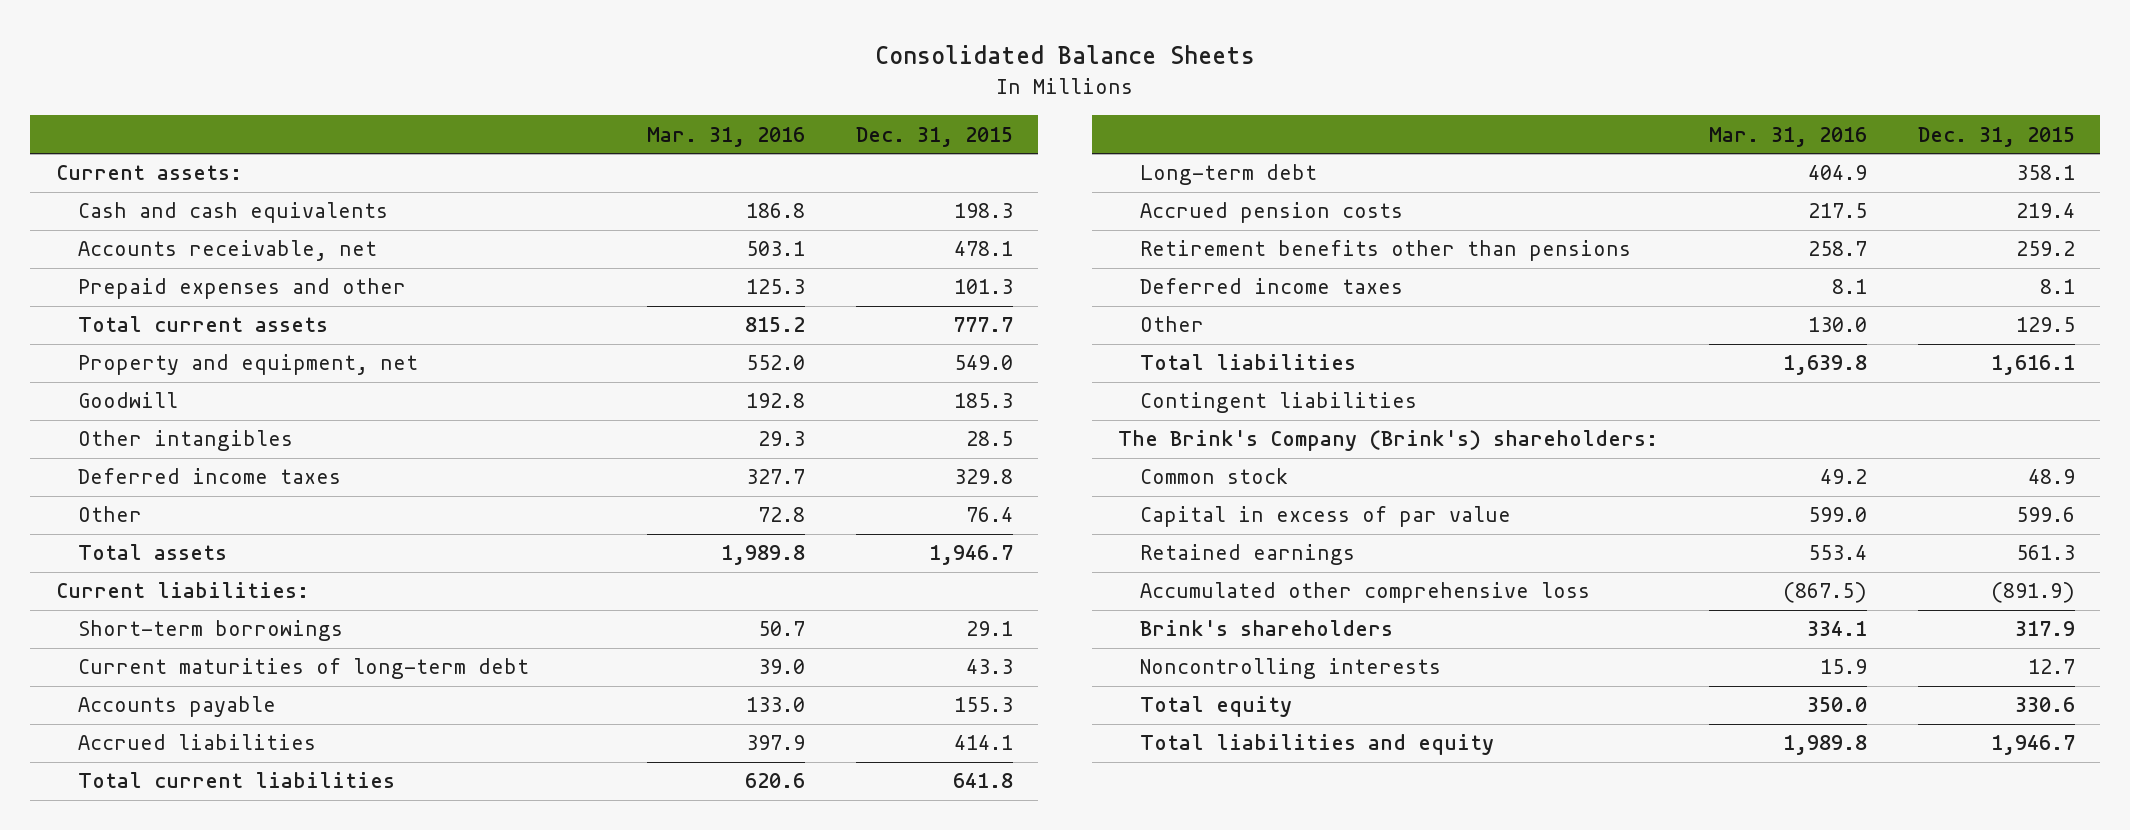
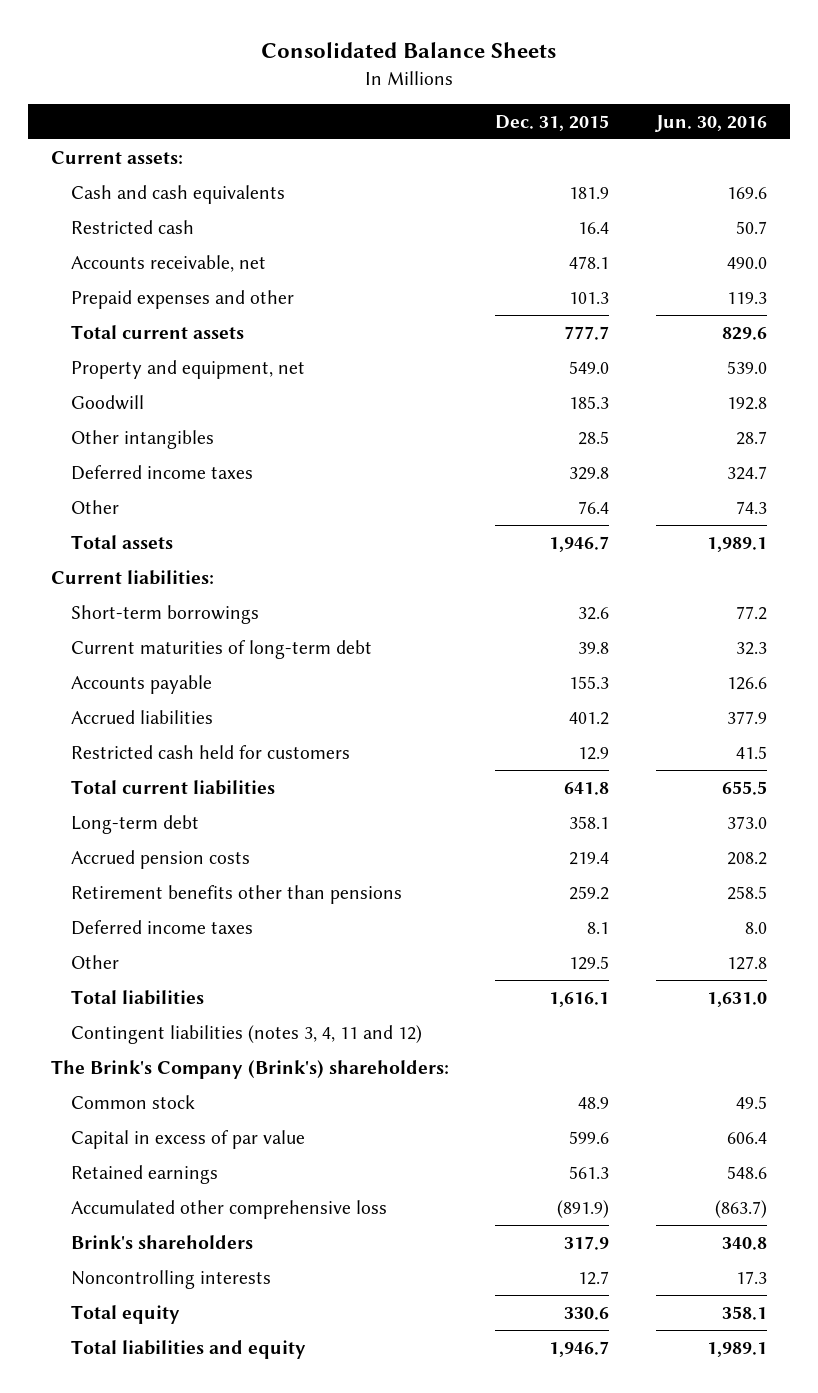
- | Mar. 31, 2016 | Dec. 31, 2015
+ | Dec. 31, 2015 | Jun. 30, 2016
- Cash and cash equivalents | 186.8 | 198.3
+ Cash and cash equivalents | 181.9 | 169.6
+ Restricted cash | 16.4 | 50.7
- Short-term borrowings | 50.7 | 29.1
- Current maturities of long-term debt | 39.0 | 43.3
+ Short-term borrowings | 32.6 | 77.2
+ Current maturities of long-term debt | 39.8 | 32.3
- Accrued liabilities | 397.9 | 414.1
+ Accrued liabilities | 401.2 | 377.9
+ Restricted cash held for customers | 12.9 | 41.5
- Contingent liabilities
+ Contingent liabilities (notes 3, 4, 11 and 12)

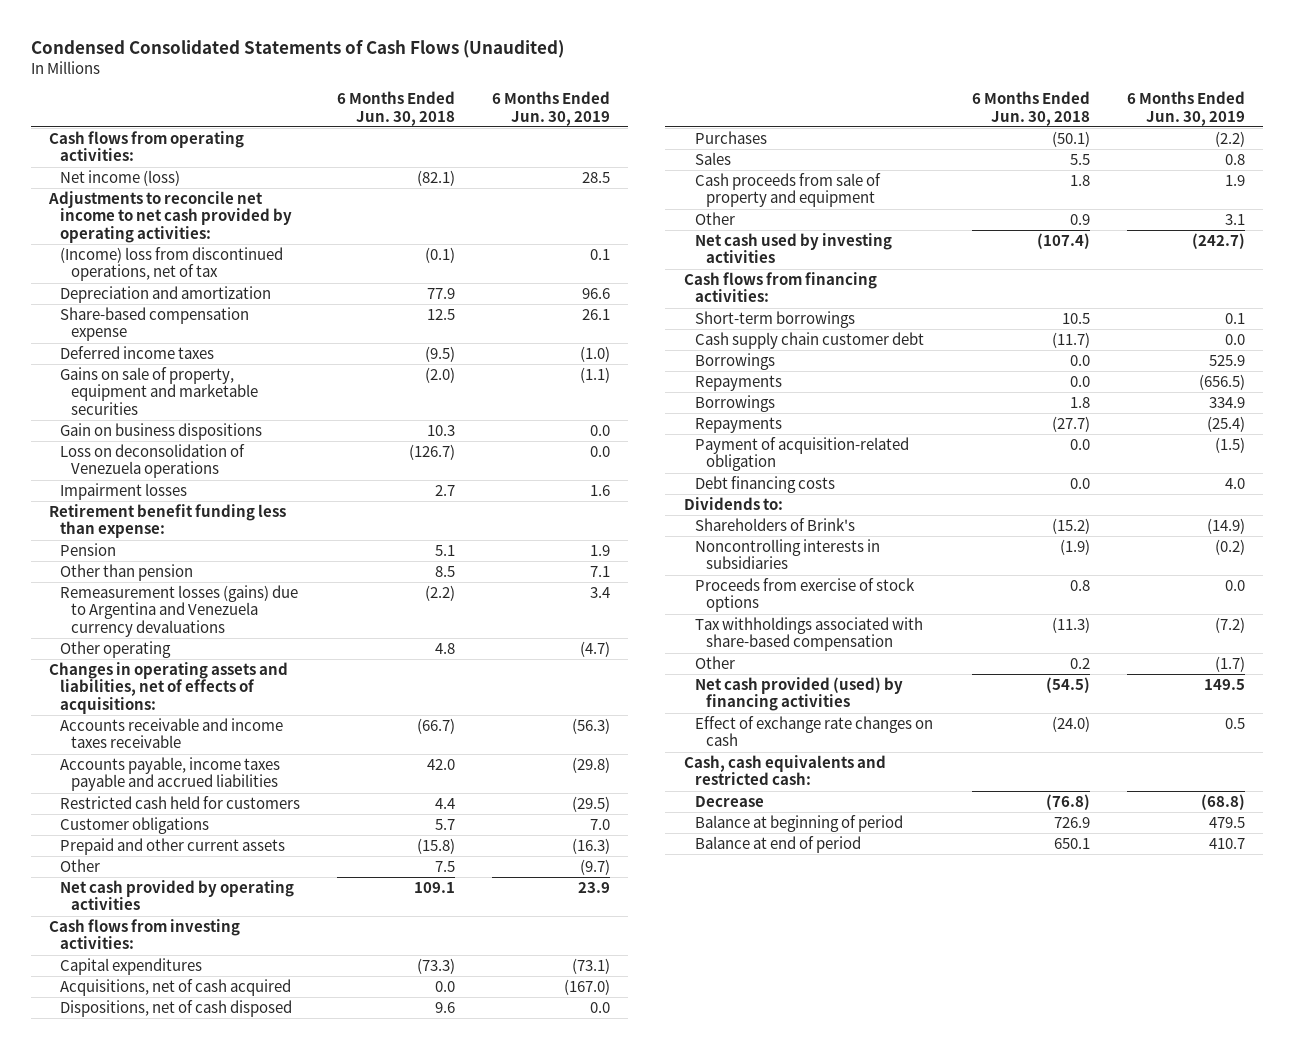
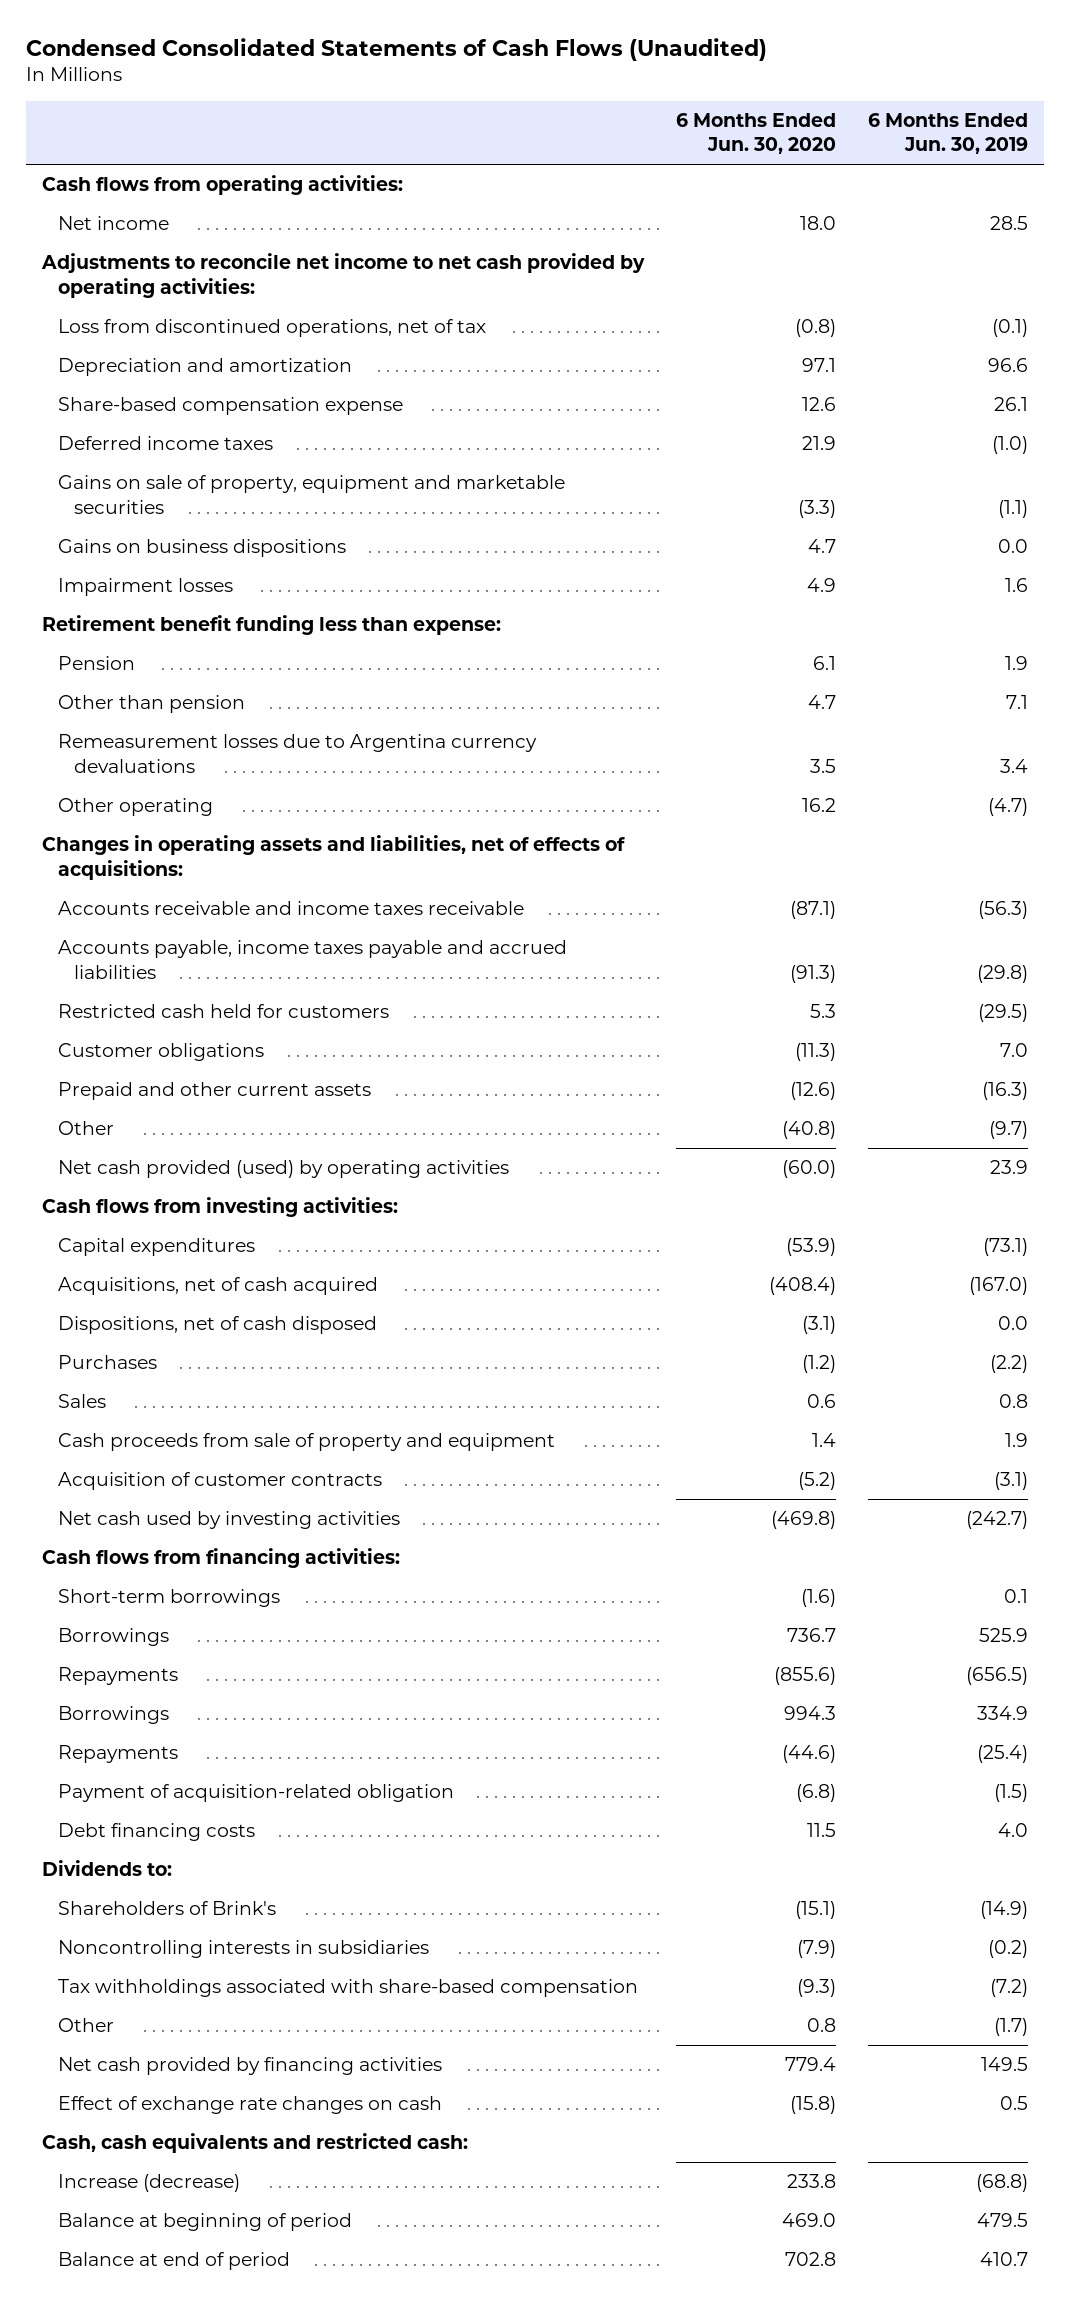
- | 6 Months Ended Jun. 30, 2018 | 6 Months Ended Jun. 30, 2019
+ | 6 Months Ended Jun. 30, 2020 | 6 Months Ended Jun. 30, 2019
- Net income (loss) | (82.1) | 28.5
+ Net income | 18.0 | 28.5
- (Income) loss from discontinued operations, net of tax | (0.1) | 0.1
+ Loss from discontinued operations, net of tax | (0.8) | (0.1)
- Gain on business dispositions | 10.3 | 0.0
- Loss on deconsolidation of Venezuela operations | (126.7) | 0.0
+ Gains on business dispositions | 4.7 | 0.0
- Remeasurement losses (gains) due to Argentina and Venezuela currency devaluations | (2.2) | 3.4
+ Remeasurement losses due to Argentina currency devaluations | 3.5 | 3.4
- Net cash provided by operating activities | 109.1 | 23.9
+ Net cash provided (used) by operating activities | (60.0) | 23.9
- Other | 0.9 | 3.1
+ Acquisition of customer contracts | (5.2) | (3.1)
- Cash supply chain customer debt | (11.7) | 0.0
- Proceeds from exercise of stock options | 0.8 | 0.0
- Net cash provided (used) by financing activities | (54.5) | 149.5
+ Net cash provided by financing activities | 779.4 | 149.5
- Decrease | (76.8) | (68.8)
+ Increase (decrease) | 233.8 | (68.8)

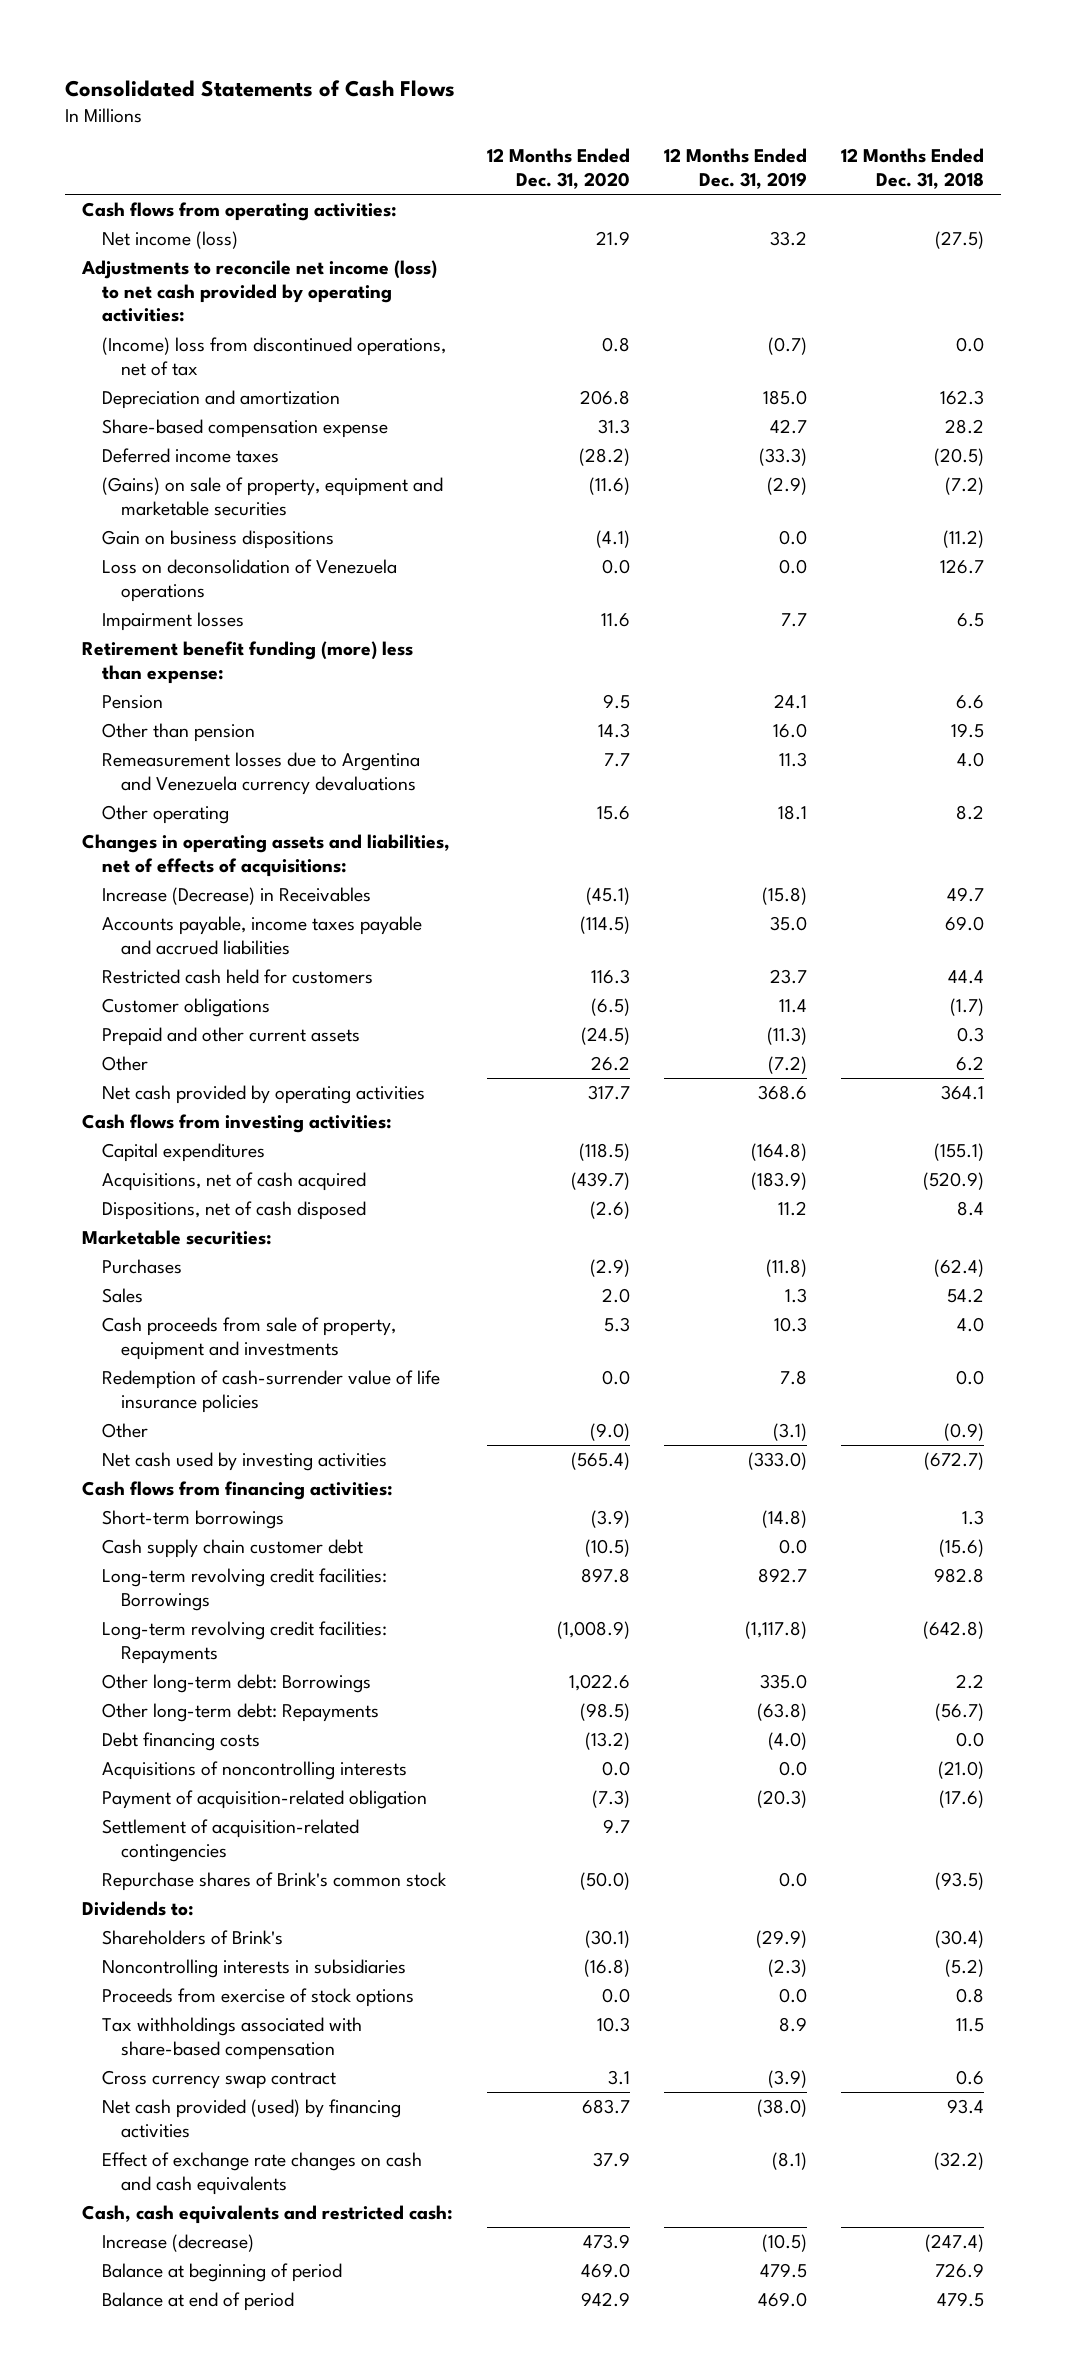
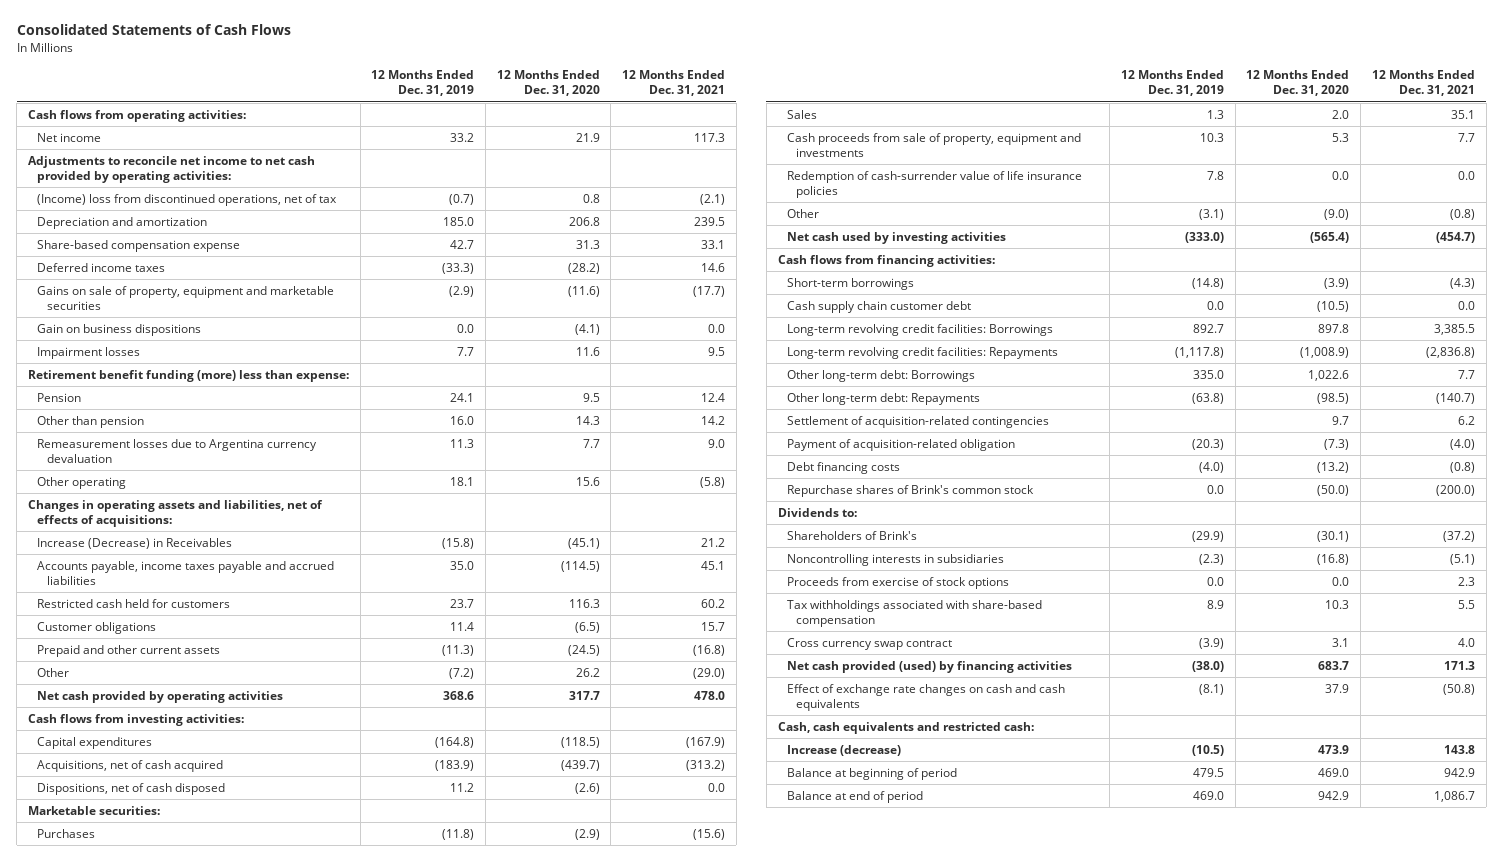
- | 12 Months Ended Dec. 31, 2020 | 12 Months Ended Dec. 31, 2019 | 12 Months Ended Dec. 31, 2018
+ | 12 Months Ended Dec. 31, 2019 | 12 Months Ended Dec. 31, 2020 | 12 Months Ended Dec. 31, 2021
- Net income (loss) | 21.9 | 33.2 | (27.5)
- Adjustments to reconcile net income (loss) to net cash provided by operating activities:
+ Net income | 33.2 | 21.9 | 117.3
+ Adjustments to reconcile net income to net cash provided by operating activities:
- (Gains) on sale of property, equipment and marketable securities | (11.6) | (2.9) | (7.2)
+ Gains on sale of property, equipment and marketable securities | (2.9) | (11.6) | (17.7)
- Loss on deconsolidation of Venezuela operations | 0.0 | 0.0 | 126.7
- Remeasurement losses due to Argentina and Venezuela currency devaluations | 7.7 | 11.3 | 4.0
+ Remeasurement losses due to Argentina currency devaluation | 11.3 | 7.7 | 9.0
- Acquisitions of noncontrolling interests | 0.0 | 0.0 | (21.0)
moved down: Payment of acquisition-related obligation | (20.3) | (7.3) | (4.0)
moved down: Debt financing costs | (4.0) | (13.2) | (0.8)

